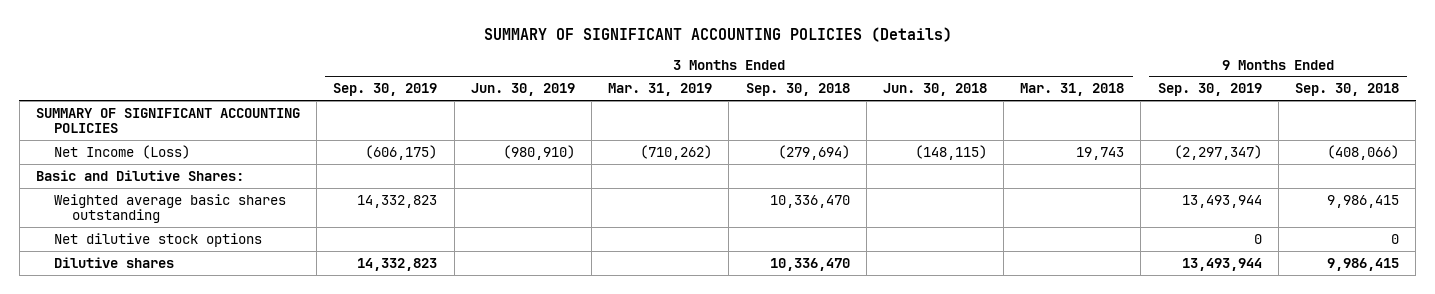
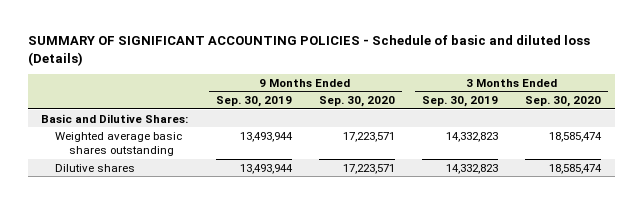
- SUMMARY OF SIGNIFICANT ACCOUNTING POLICIES (Details)
+ SUMMARY OF SIGNIFICANT ACCOUNTING POLICIES - Schedule of basic and diluted loss (Details)
- | 3 Months Ended Sep. 30, 2019 | 3 Months Ended Jun. 30, 2019 | 3 Months Ended Mar. 31, 2019 | 3 Months Ended Sep. 30, 2018 | 3 Months Ended Jun. 30, 2018 | 3 Months Ended Mar. 31, 2018 | 9 Months Ended Sep. 30, 2019 | 9 Months Ended Sep. 30, 2018
+ | 9 Months Ended Sep. 30, 2019 | 9 Months Ended Sep. 30, 2020 | 3 Months Ended Sep. 30, 2019 | 3 Months Ended Sep. 30, 2020
- SUMMARY OF SIGNIFICANT ACCOUNTING POLICIES
- Net Income (Loss) | (606,175) | (980,910) | (710,262) | (279,694) | (148,115) | 19,743 | (2,297,347) | (408,066)
- Net dilutive stock options | | | | | | | 0 | 0

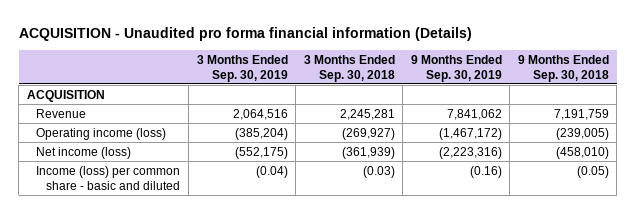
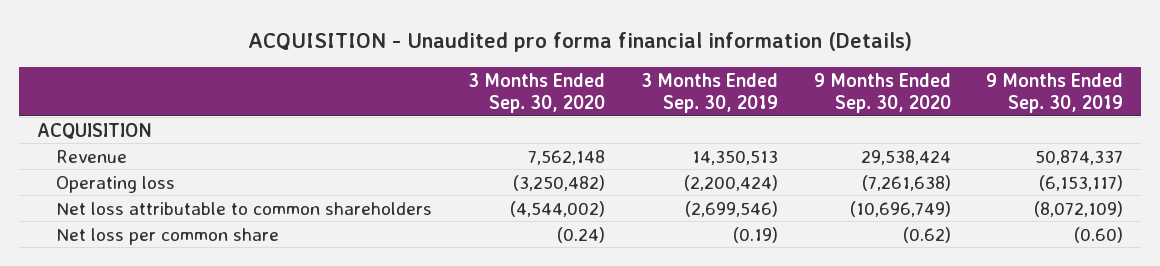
- | 3 Months Ended Sep. 30, 2019 | 3 Months Ended Sep. 30, 2018 | 9 Months Ended Sep. 30, 2019 | 9 Months Ended Sep. 30, 2018
+ | 3 Months Ended Sep. 30, 2020 | 3 Months Ended Sep. 30, 2019 | 9 Months Ended Sep. 30, 2020 | 9 Months Ended Sep. 30, 2019
- Revenue | 2,064,516 | 2,245,281 | 7,841,062 | 7,191,759
- Operating income (loss) | (385,204) | (269,927) | (1,467,172) | (239,005)
- Net income (loss) | (552,175) | (361,939) | (2,223,316) | (458,010)
- Income (loss) per common share - basic and diluted | (0.04) | (0.03) | (0.16) | (0.05)
+ Revenue | 7,562,148 | 14,350,513 | 29,538,424 | 50,874,337
+ Operating loss | (3,250,482) | (2,200,424) | (7,261,638) | (6,153,117)
+ Net loss attributable to common shareholders | (4,544,002) | (2,699,546) | (10,696,749) | (8,072,109)
+ Net loss per common share | (0.24) | (0.19) | (0.62) | (0.60)

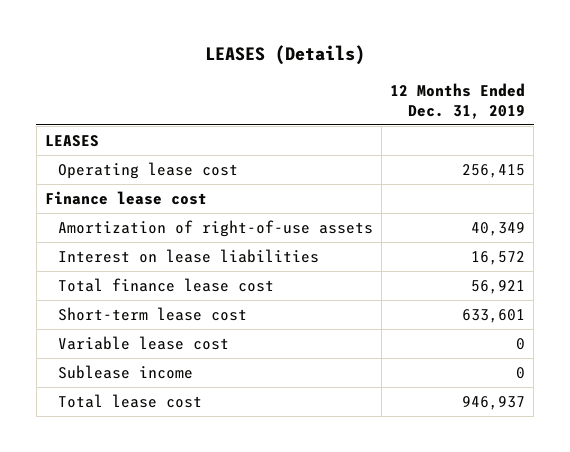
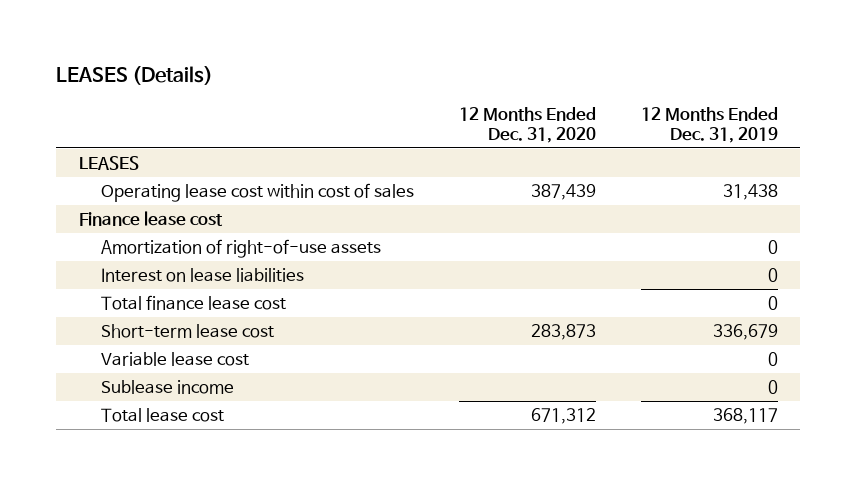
- | 12 Months Ended Dec. 31, 2019
+ | 12 Months Ended Dec. 31, 2020 | 12 Months Ended Dec. 31, 2019
- Operating lease cost | 256,415
+ Operating lease cost within cost of sales | 387,439 | 31,438
- Amortization of right-of-use assets | 40,349
- Interest on lease liabilities | 16,572
- Total finance lease cost | 56,921
- Short-term lease cost | 633,601
+ Amortization of right-of-use assets | | 0
+ Interest on lease liabilities | | 0
+ Total finance lease cost | | 0
+ Short-term lease cost | 283,873 | 336,679
- Total lease cost | 946,937
+ Total lease cost | 671,312 | 368,117

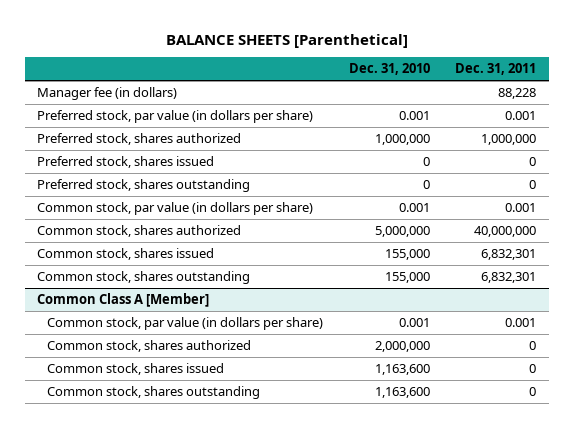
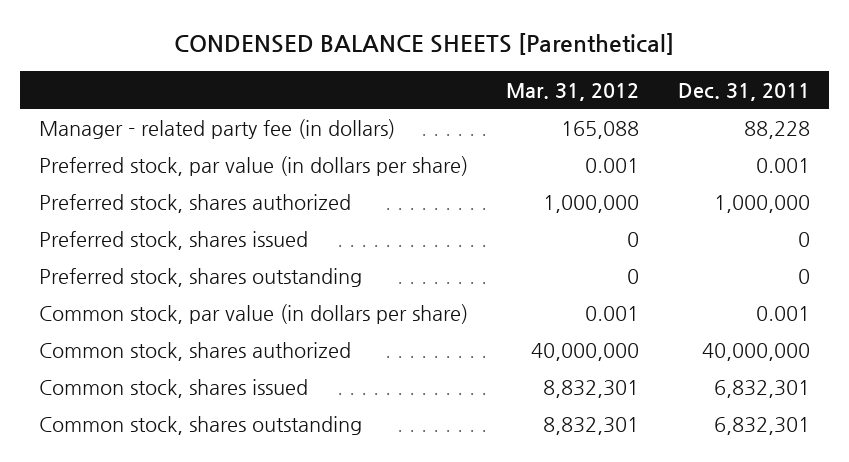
- BALANCE SHEETS [Parenthetical]
+ CONDENSED BALANCE SHEETS [Parenthetical]
- | Dec. 31, 2010 | Dec. 31, 2011
+ | Mar. 31, 2012 | Dec. 31, 2011
- Manager fee (in dollars) | | 88,228
+ Manager - related party fee (in dollars) | 165,088 | 88,228
- Common Class A [Member]
- Common stock, par value (in dollars per share) | 0.001 | 0.001
- Common stock, shares authorized | 2,000,000 | 0
- Common stock, shares issued | 1,163,600 | 0
- Common stock, shares outstanding | 1,163,600 | 0

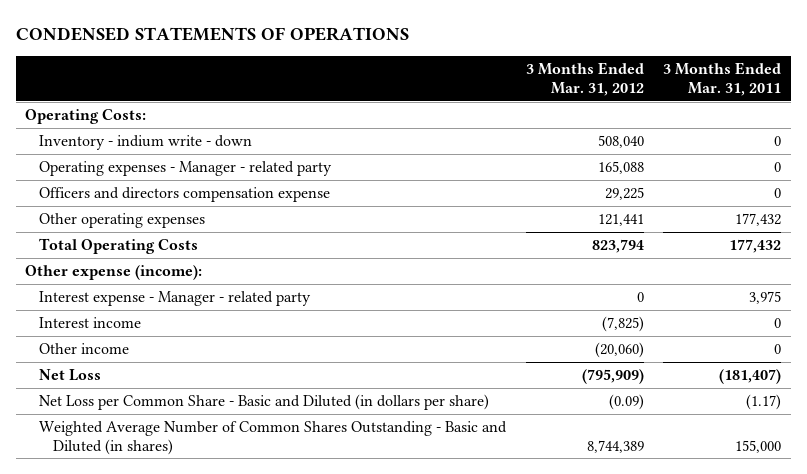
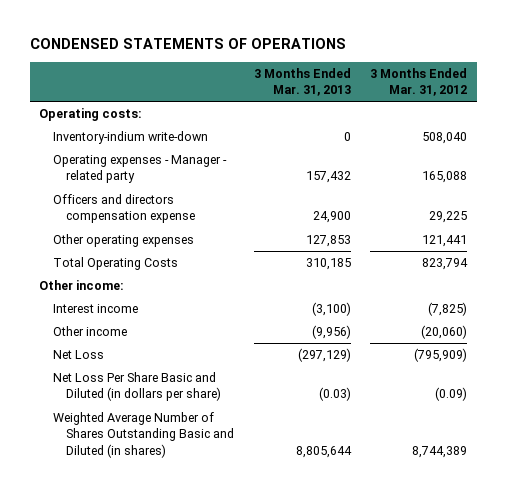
- | 3 Months Ended Mar. 31, 2012 | 3 Months Ended Mar. 31, 2011
+ | 3 Months Ended Mar. 31, 2013 | 3 Months Ended Mar. 31, 2012
- Operating Costs:
- Inventory - indium write - down | 508,040 | 0
+ Operating costs:
+ Inventory-indium write-down | 0 | 508,040
- Other expense (income):
- Interest expense - Manager - related party | 0 | 3,975
+ Other income:
- Net Loss per Common Share - Basic and Diluted (in dollars per share) | (0.09) | (1.17)
- Weighted Average Number of Common Shares Outstanding - Basic and Diluted (in shares) | 8,744,389 | 155,000
+ Net Loss Per Share Basic and Diluted (in dollars per share) | (0.03) | (0.09)
+ Weighted Average Number of Shares Outstanding Basic and Diluted (in shares) | 8,805,644 | 8,744,389

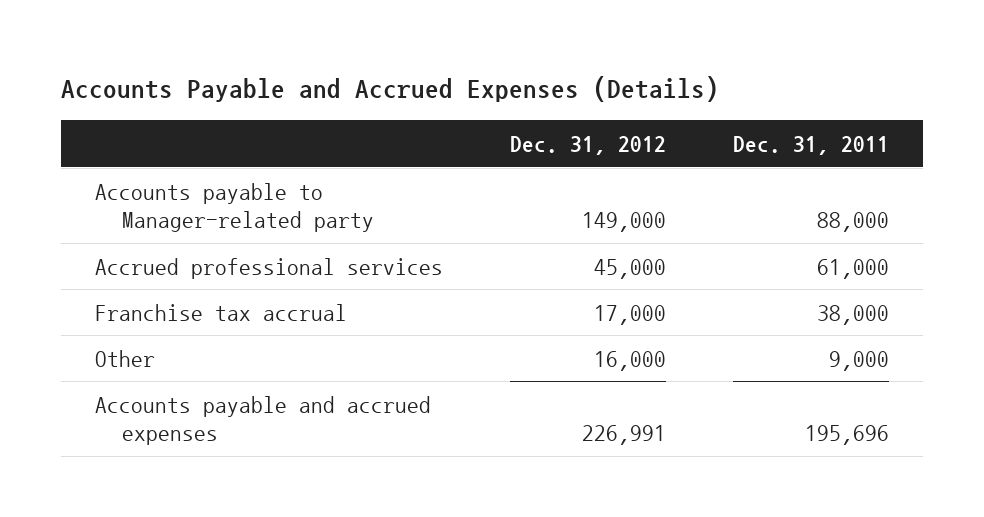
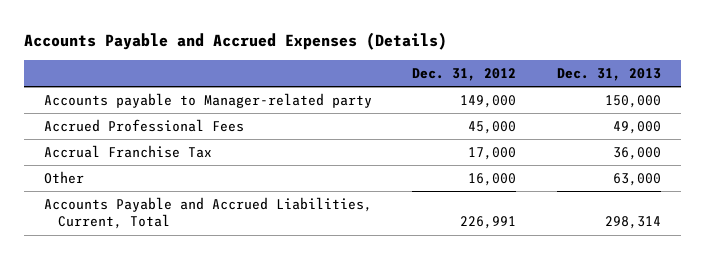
- | Dec. 31, 2012 | Dec. 31, 2011
+ | Dec. 31, 2012 | Dec. 31, 2013
- Accrued professional services | 45,000 | 61,000
- Franchise tax accrual | 17,000 | 38,000
+ Accrued Professional Fees | 45,000 | 49,000
+ Accrual Franchise Tax | 17,000 | 36,000
- Accounts payable and accrued expenses | 226,991 | 195,696
+ Accounts Payable and Accrued Liabilities, Current, Total | 226,991 | 298,314

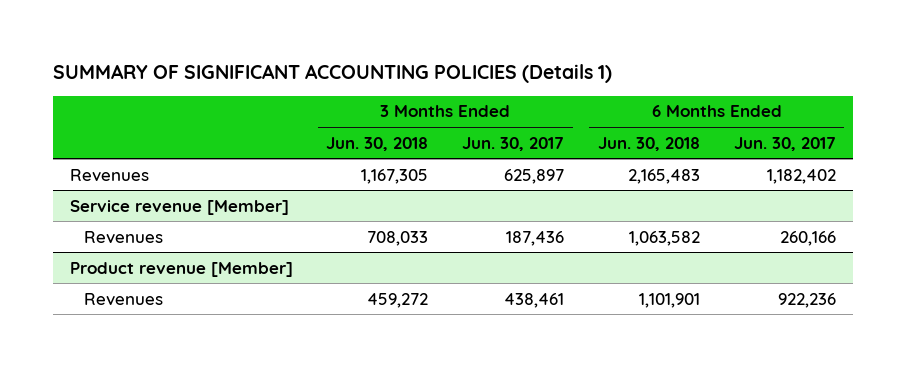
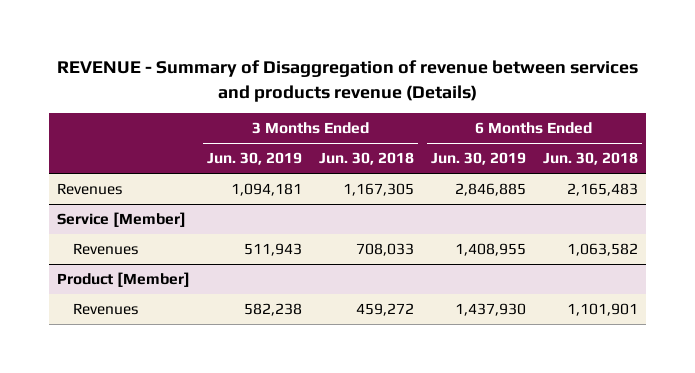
- SUMMARY OF SIGNIFICANT ACCOUNTING POLICIES (Details 1)
+ REVENUE - Summary of Disaggregation of revenue between services and products revenue (Details)
- | 3 Months Ended Jun. 30, 2018 | 3 Months Ended Jun. 30, 2017 | 6 Months Ended Jun. 30, 2018 | 6 Months Ended Jun. 30, 2017
+ | 3 Months Ended Jun. 30, 2019 | 3 Months Ended Jun. 30, 2018 | 6 Months Ended Jun. 30, 2019 | 6 Months Ended Jun. 30, 2018
- Service revenue [Member]
+ Service [Member]
- Product revenue [Member]
+ Product [Member]

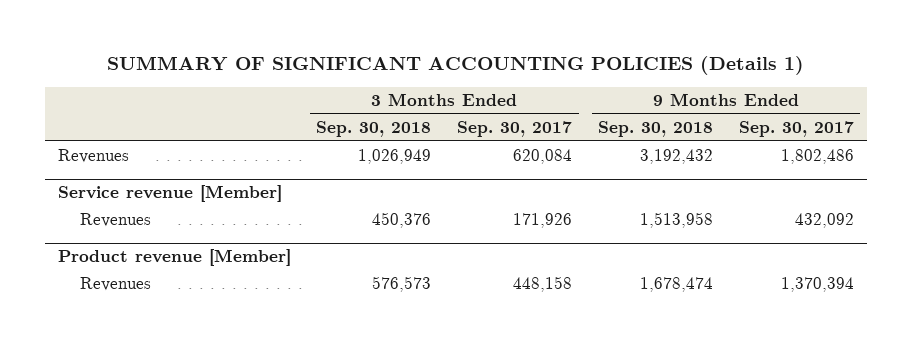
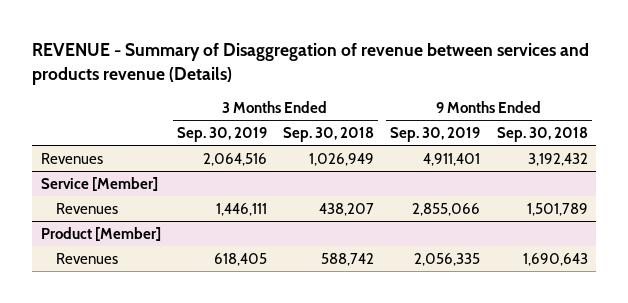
- SUMMARY OF SIGNIFICANT ACCOUNTING POLICIES (Details 1)
+ REVENUE - Summary of Disaggregation of revenue between services and products revenue (Details)
- | 3 Months Ended Sep. 30, 2018 | 3 Months Ended Sep. 30, 2017 | 9 Months Ended Sep. 30, 2018 | 9 Months Ended Sep. 30, 2017
+ | 3 Months Ended Sep. 30, 2019 | 3 Months Ended Sep. 30, 2018 | 9 Months Ended Sep. 30, 2019 | 9 Months Ended Sep. 30, 2018
- Service revenue [Member]
- Revenues | 450,376 | 171,926 | 1,513,958 | 432,092
- Product revenue [Member]
- Revenues | 576,573 | 448,158 | 1,678,474 | 1,370,394
+ Service [Member]
+ Revenues | 1,446,111 | 438,207 | 2,855,066 | 1,501,789
+ Product [Member]
+ Revenues | 618,405 | 588,742 | 2,056,335 | 1,690,643

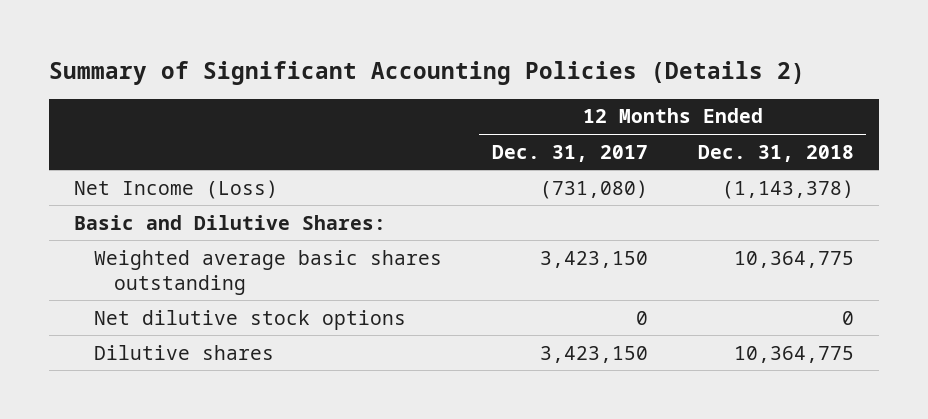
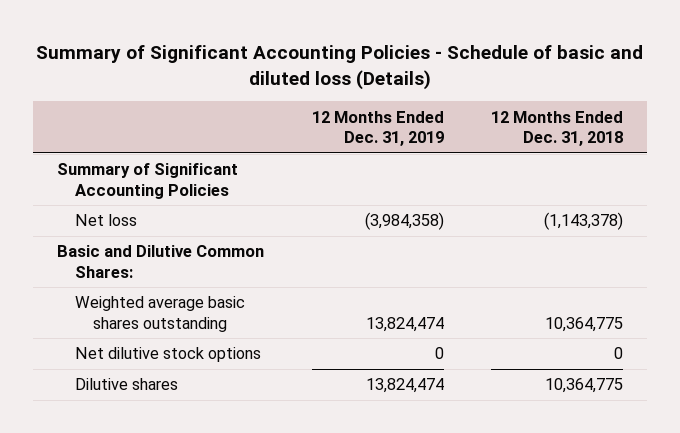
- Summary of Significant Accounting Policies (Details 2)
+ Summary of Significant Accounting Policies - Schedule of basic and diluted loss (Details)
- | 12 Months Ended Dec. 31, 2017 | 12 Months Ended Dec. 31, 2018
+ | 12 Months Ended Dec. 31, 2019 | 12 Months Ended Dec. 31, 2018
- Net Income (Loss) | (731,080) | (1,143,378)
- Basic and Dilutive Shares:
+ Summary of Significant Accounting Policies
+ Net loss | (3,984,358) | (1,143,378)
+ Basic and Dilutive Common Shares:

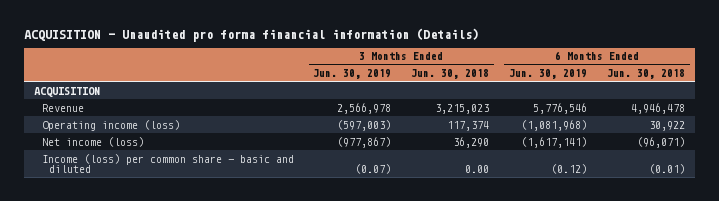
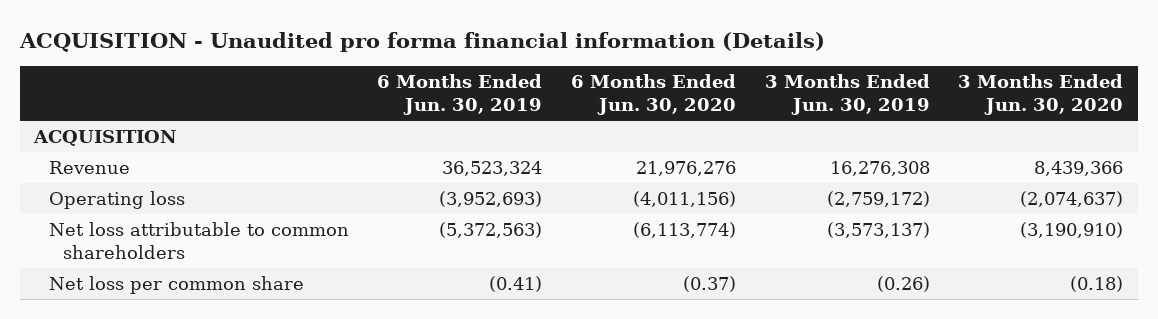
- | 3 Months Ended Jun. 30, 2019 | 3 Months Ended Jun. 30, 2018 | 6 Months Ended Jun. 30, 2019 | 6 Months Ended Jun. 30, 2018
+ | 6 Months Ended Jun. 30, 2019 | 6 Months Ended Jun. 30, 2020 | 3 Months Ended Jun. 30, 2019 | 3 Months Ended Jun. 30, 2020
- Revenue | 2,566,978 | 3,215,023 | 5,776,546 | 4,946,478
- Operating income (loss) | (597,003) | 117,374 | (1,081,968) | 30,922
- Net income (loss) | (977,867) | 36,290 | (1,617,141) | (96,071)
- Income (loss) per common share - basic and diluted | (0.07) | 0.00 | (0.12) | (0.01)
+ Revenue | 36,523,324 | 21,976,276 | 16,276,308 | 8,439,366
+ Operating loss | (3,952,693) | (4,011,156) | (2,759,172) | (2,074,637)
+ Net loss attributable to common shareholders | (5,372,563) | (6,113,774) | (3,573,137) | (3,190,910)
+ Net loss per common share | (0.41) | (0.37) | (0.26) | (0.18)

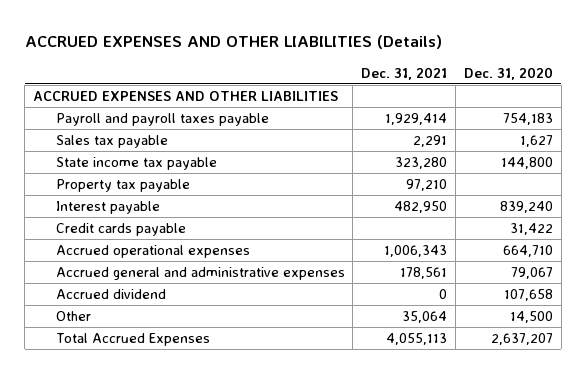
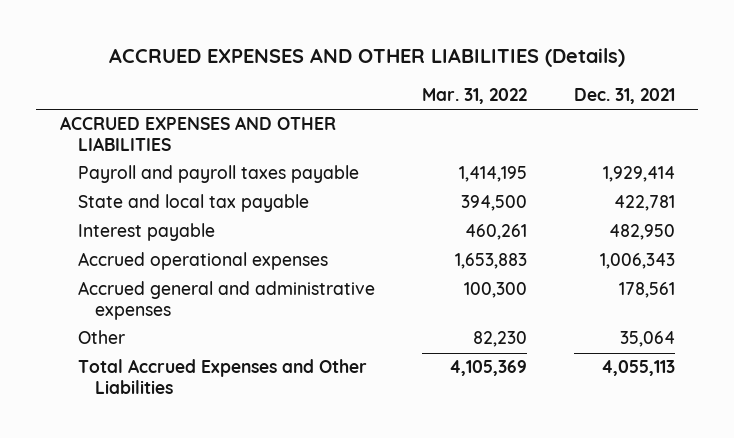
- | Dec. 31, 2021 | Dec. 31, 2020
+ | Mar. 31, 2022 | Dec. 31, 2021
- Sales tax payable | 2,291 | 1,627
- State income tax payable | 323,280 | 144,800
- Property tax payable | 97,210 |
+ State and local tax payable | 394,500 | 422,781
- Credit cards payable | | 31,422
- Accrued dividend | 0 | 107,658
- Total Accrued Expenses | 4,055,113 | 2,637,207
+ Total Accrued Expenses and Other Liabilities | 4,105,369 | 4,055,113

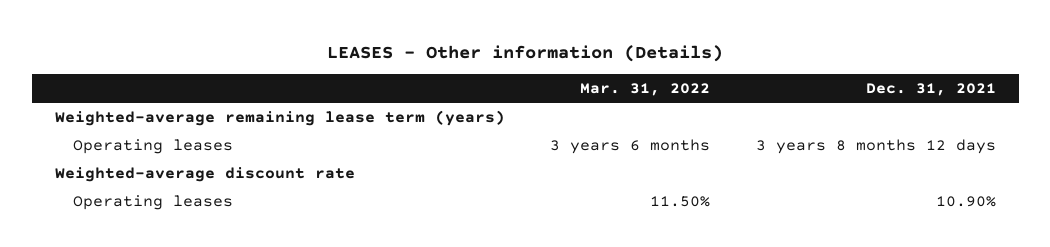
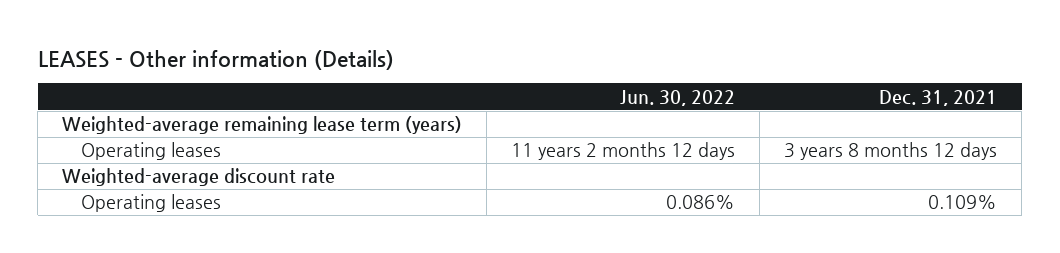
- | Mar. 31, 2022 | Dec. 31, 2021
+ | Jun. 30, 2022 | Dec. 31, 2021
- Operating leases | 11.50% | 10.90%
+ Operating leases | 0.086% | 0.109%

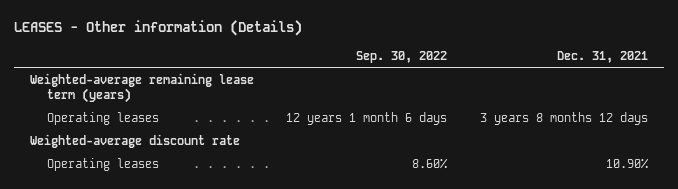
- | Jun. 30, 2022 | Dec. 31, 2021
+ | Sep. 30, 2022 | Dec. 31, 2021
- Operating leases | 0.086% | 0.109%
+ Operating leases | 8.60% | 10.90%

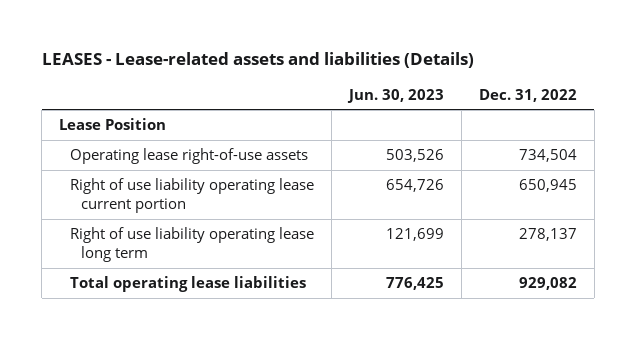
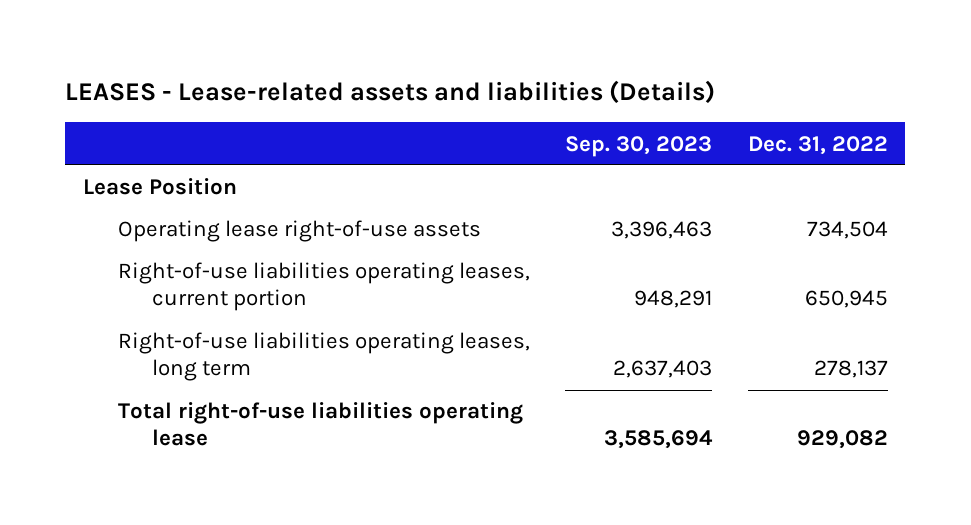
- | Jun. 30, 2023 | Dec. 31, 2022
+ | Sep. 30, 2023 | Dec. 31, 2022
- Right of use liability operating lease current portion | 654,726 | 650,945
- Right of use liability operating lease long term | 121,699 | 278,137
- Total operating lease liabilities | 776,425 | 929,082
+ Right-of-use liabilities operating leases, current portion | 948,291 | 650,945
+ Right-of-use liabilities operating leases, long term | 2,637,403 | 278,137
+ Total right-of-use liabilities operating lease | 3,585,694 | 929,082

